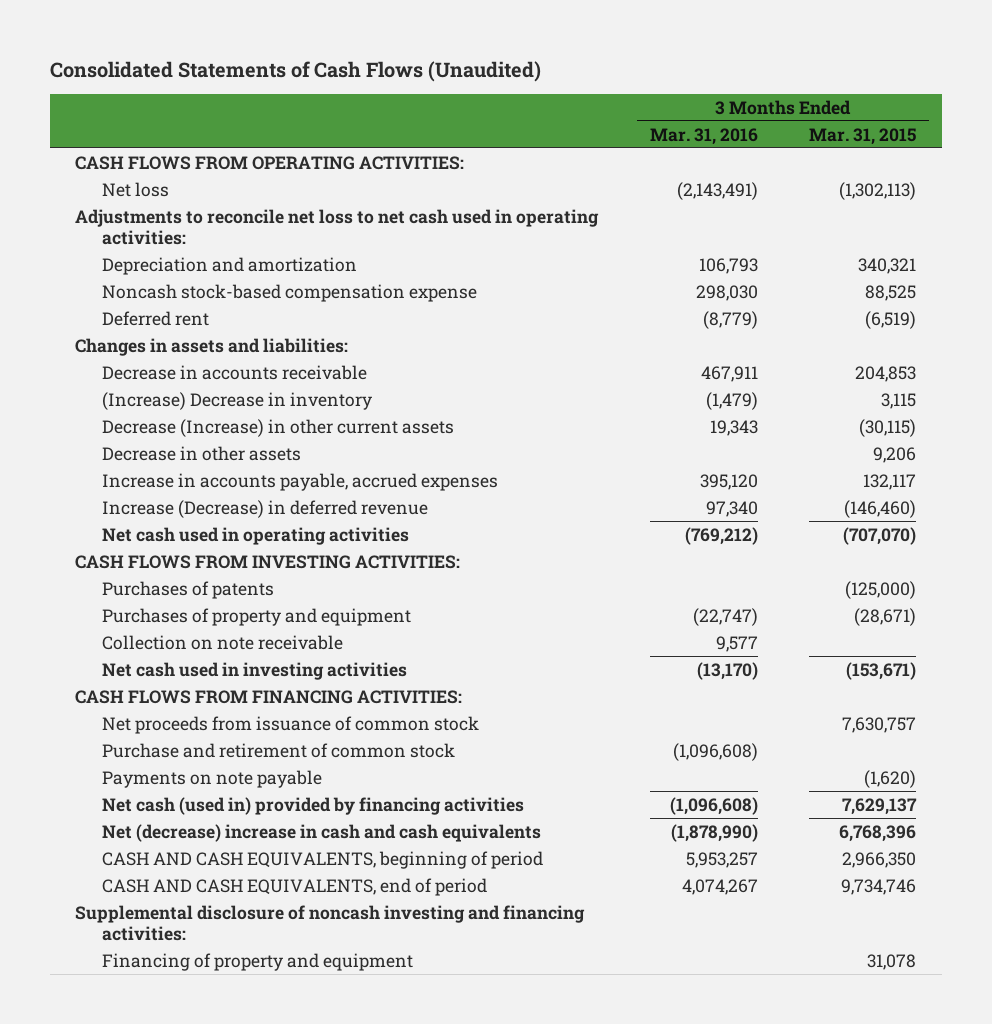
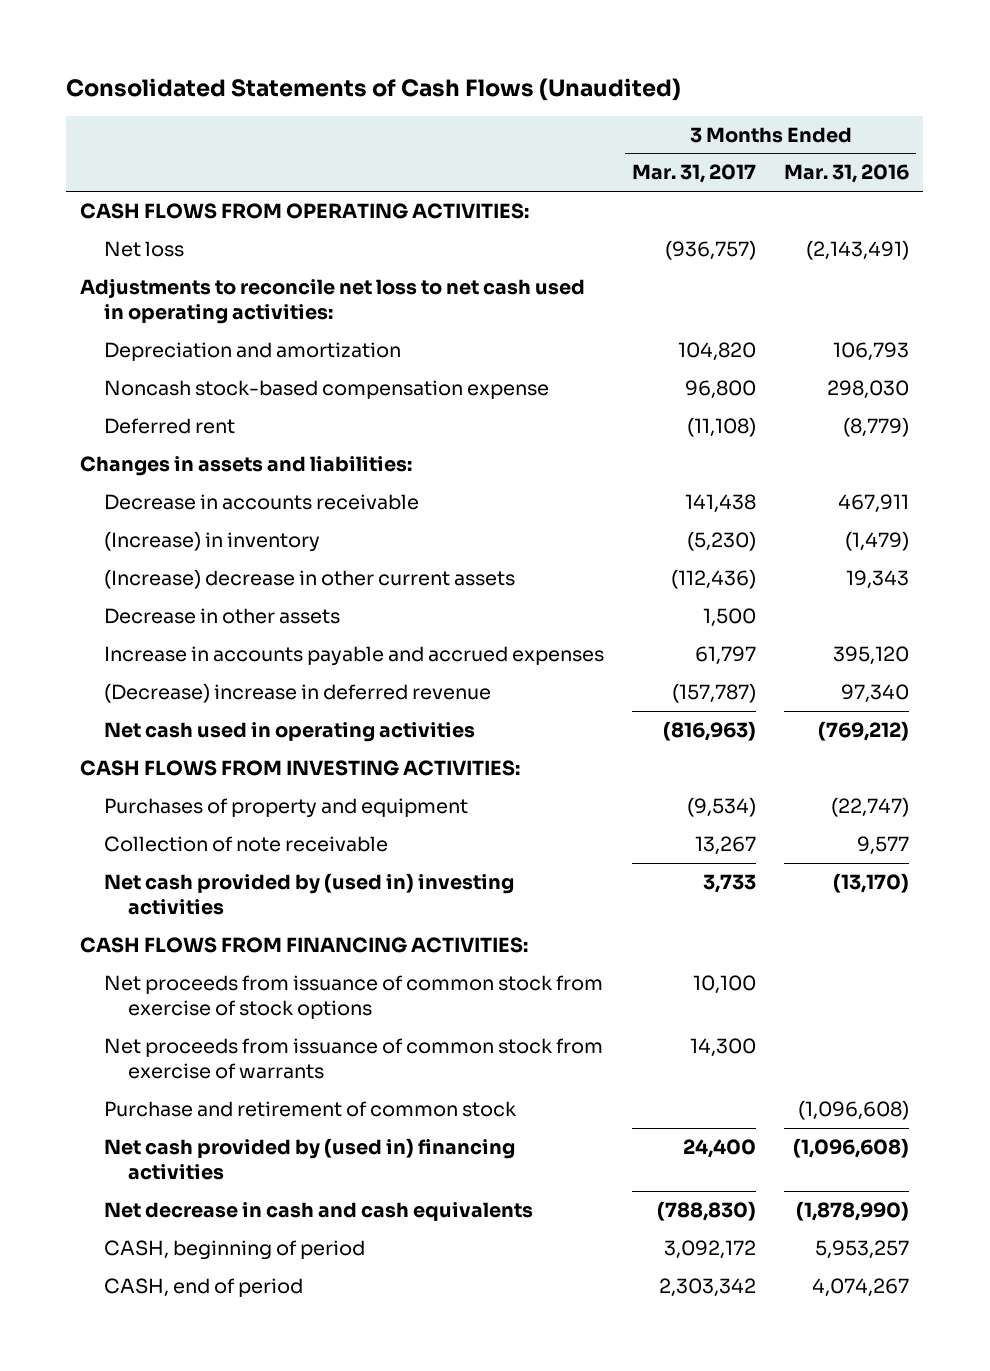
- | 3 Months Ended Mar. 31, 2016 | 3 Months Ended Mar. 31, 2015
+ | 3 Months Ended Mar. 31, 2017 | 3 Months Ended Mar. 31, 2016
- (Increase) Decrease in inventory | (1,479) | 3,115
- Decrease (Increase) in other current assets | 19,343 | (30,115)
+ (Increase) in inventory | (5,230) | (1,479)
+ (Increase) decrease in other current assets | (112,436) | 19,343
- Increase in accounts payable, accrued expenses | 395,120 | 132,117
- Increase (Decrease) in deferred revenue | 97,340 | (146,460)
+ Increase in accounts payable and accrued expenses | 61,797 | 395,120
+ (Decrease) increase in deferred revenue | (157,787) | 97,340
- Purchases of patents | | (125,000)
- Collection on note receivable | 9,577 |
- Net cash used in investing activities | (13,170) | (153,671)
+ Collection of note receivable | 13,267 | 9,577
+ Net cash provided by (used in) investing activities | 3,733 | (13,170)
- Net proceeds from issuance of common stock | | 7,630,757
+ Net proceeds from issuance of common stock from exercise of stock options | 10,100 |
+ Net proceeds from issuance of common stock from exercise of warrants | 14,300 |
- Payments on note payable | | (1,620)
- Net cash (used in) provided by financing activities | (1,096,608) | 7,629,137
- Net (decrease) increase in cash and cash equivalents | (1,878,990) | 6,768,396
- CASH AND CASH EQUIVALENTS, beginning of period | 5,953,257 | 2,966,350
- CASH AND CASH EQUIVALENTS, end of period | 4,074,267 | 9,734,746
- Supplemental disclosure of noncash investing and financing activities:
- Financing of property and equipment | | 31,078
+ Net cash provided by (used in) financing activities | 24,400 | (1,096,608)
+ Net decrease in cash and cash equivalents | (788,830) | (1,878,990)
+ CASH, beginning of period | 3,092,172 | 5,953,257
+ CASH, end of period | 2,303,342 | 4,074,267

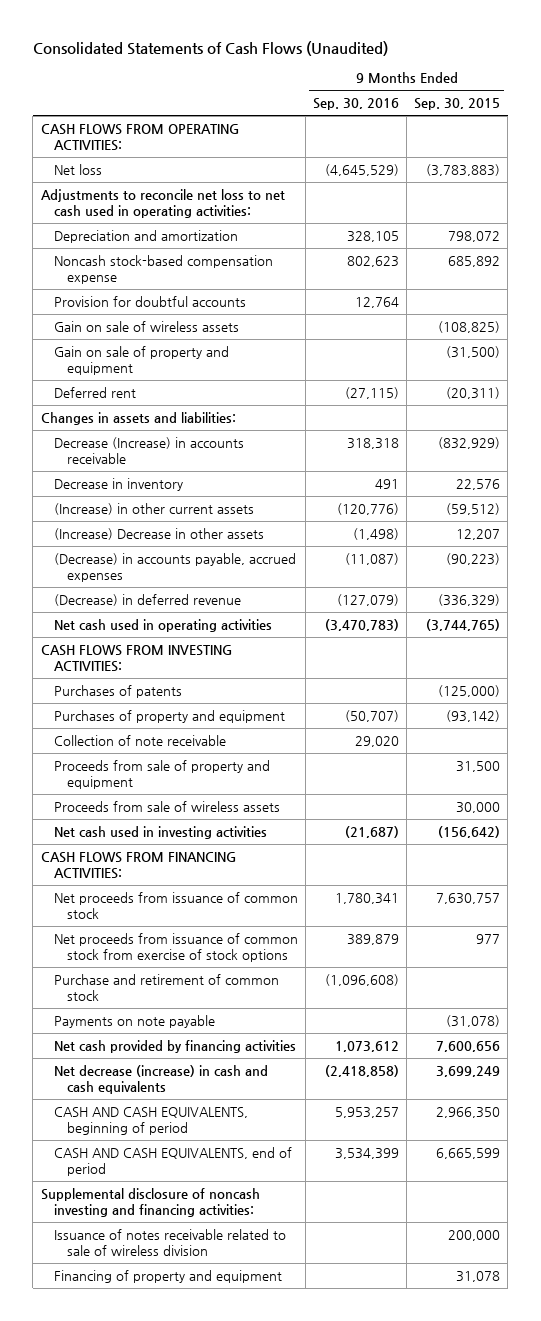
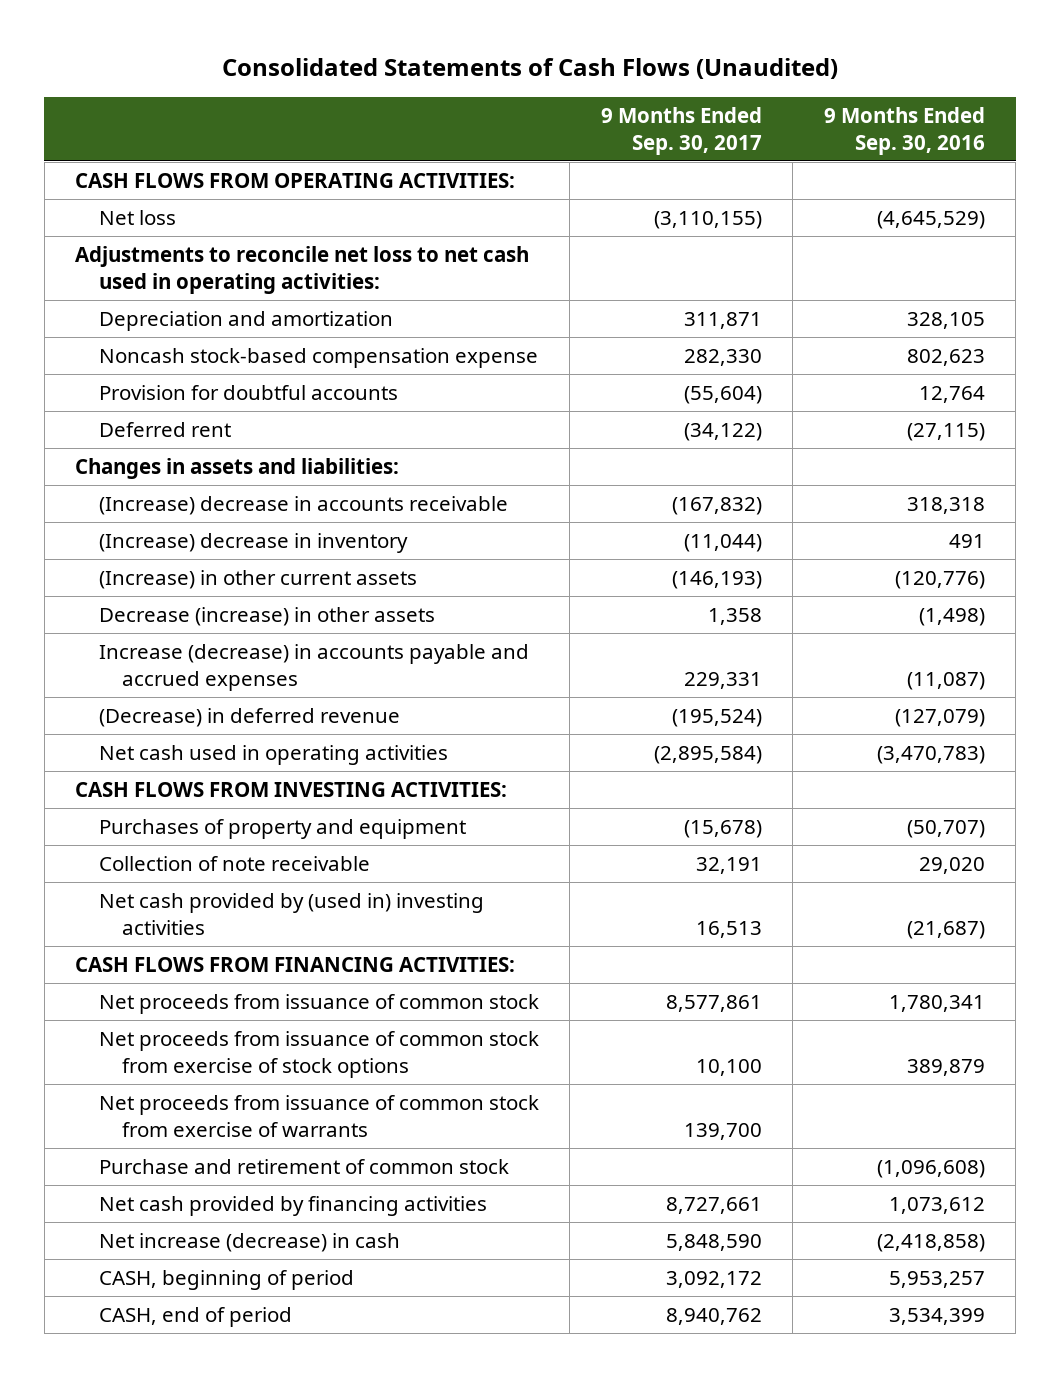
- | 9 Months Ended Sep. 30, 2016 | 9 Months Ended Sep. 30, 2015
+ | 9 Months Ended Sep. 30, 2017 | 9 Months Ended Sep. 30, 2016
- Gain on sale of wireless assets | | (108,825)
- Gain on sale of property and equipment | | (31,500)
- Decrease (Increase) in accounts receivable | 318,318 | (832,929)
- Decrease in inventory | 491 | 22,576
+ (Increase) decrease in accounts receivable | (167,832) | 318,318
+ (Increase) decrease in inventory | (11,044) | 491
- (Increase) Decrease in other assets | (1,498) | 12,207
- (Decrease) in accounts payable, accrued expenses | (11,087) | (90,223)
+ Decrease (increase) in other assets | 1,358 | (1,498)
+ Increase (decrease) in accounts payable and accrued expenses | 229,331 | (11,087)
- Purchases of patents | | (125,000)
- Proceeds from sale of property and equipment | | 31,500
- Proceeds from sale of wireless assets | | 30,000
- Net cash used in investing activities | (21,687) | (156,642)
+ Net cash provided by (used in) investing activities | 16,513 | (21,687)
+ Net proceeds from issuance of common stock from exercise of warrants | 139,700 |
- Payments on note payable | | (31,078)
- Net decrease (increase) in cash and cash equivalents | (2,418,858) | 3,699,249
- CASH AND CASH EQUIVALENTS, beginning of period | 5,953,257 | 2,966,350
- CASH AND CASH EQUIVALENTS, end of period | 3,534,399 | 6,665,599
- Supplemental disclosure of noncash investing and financing activities:
- Issuance of notes receivable related to sale of wireless division | | 200,000
- Financing of property and equipment | | 31,078
+ Net increase (decrease) in cash | 5,848,590 | (2,418,858)
+ CASH, beginning of period | 3,092,172 | 5,953,257
+ CASH, end of period | 8,940,762 | 3,534,399

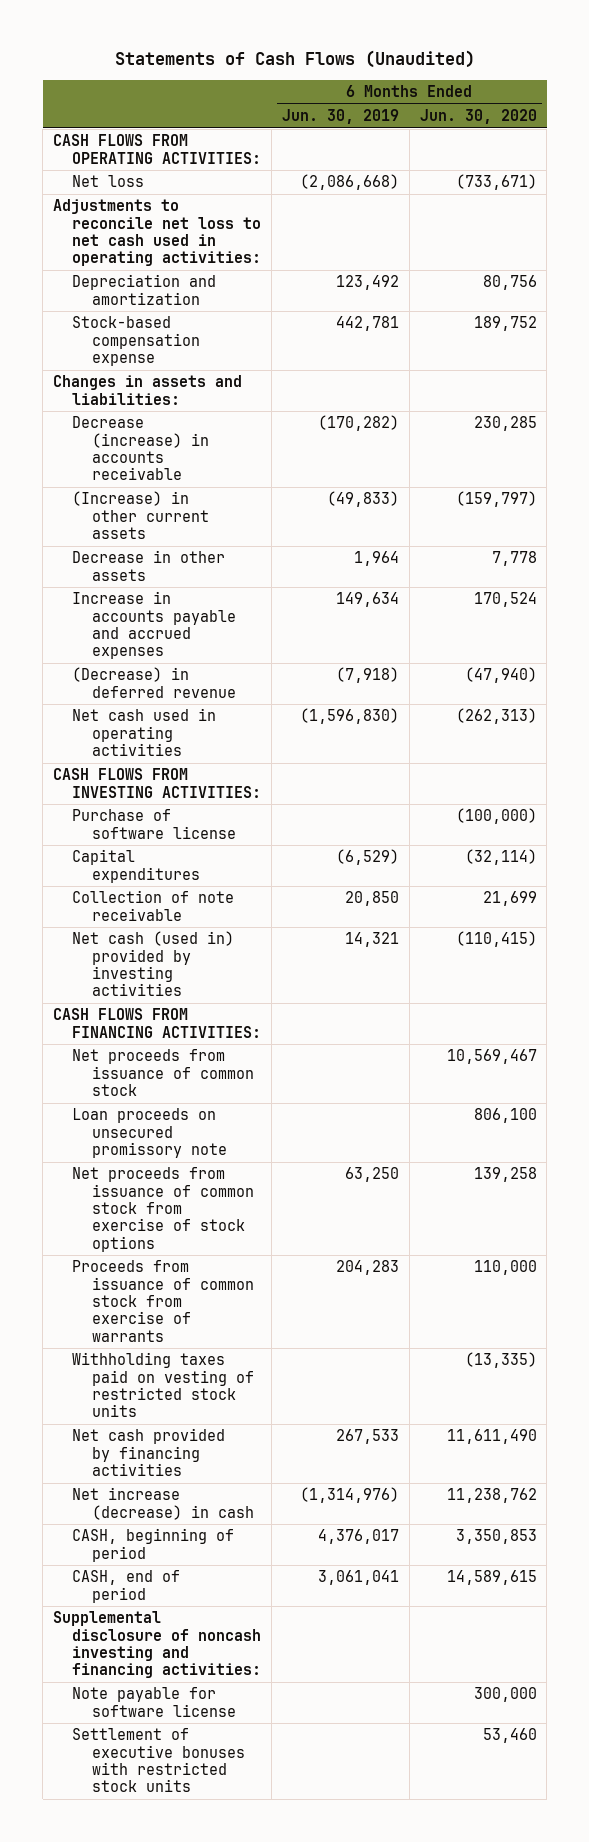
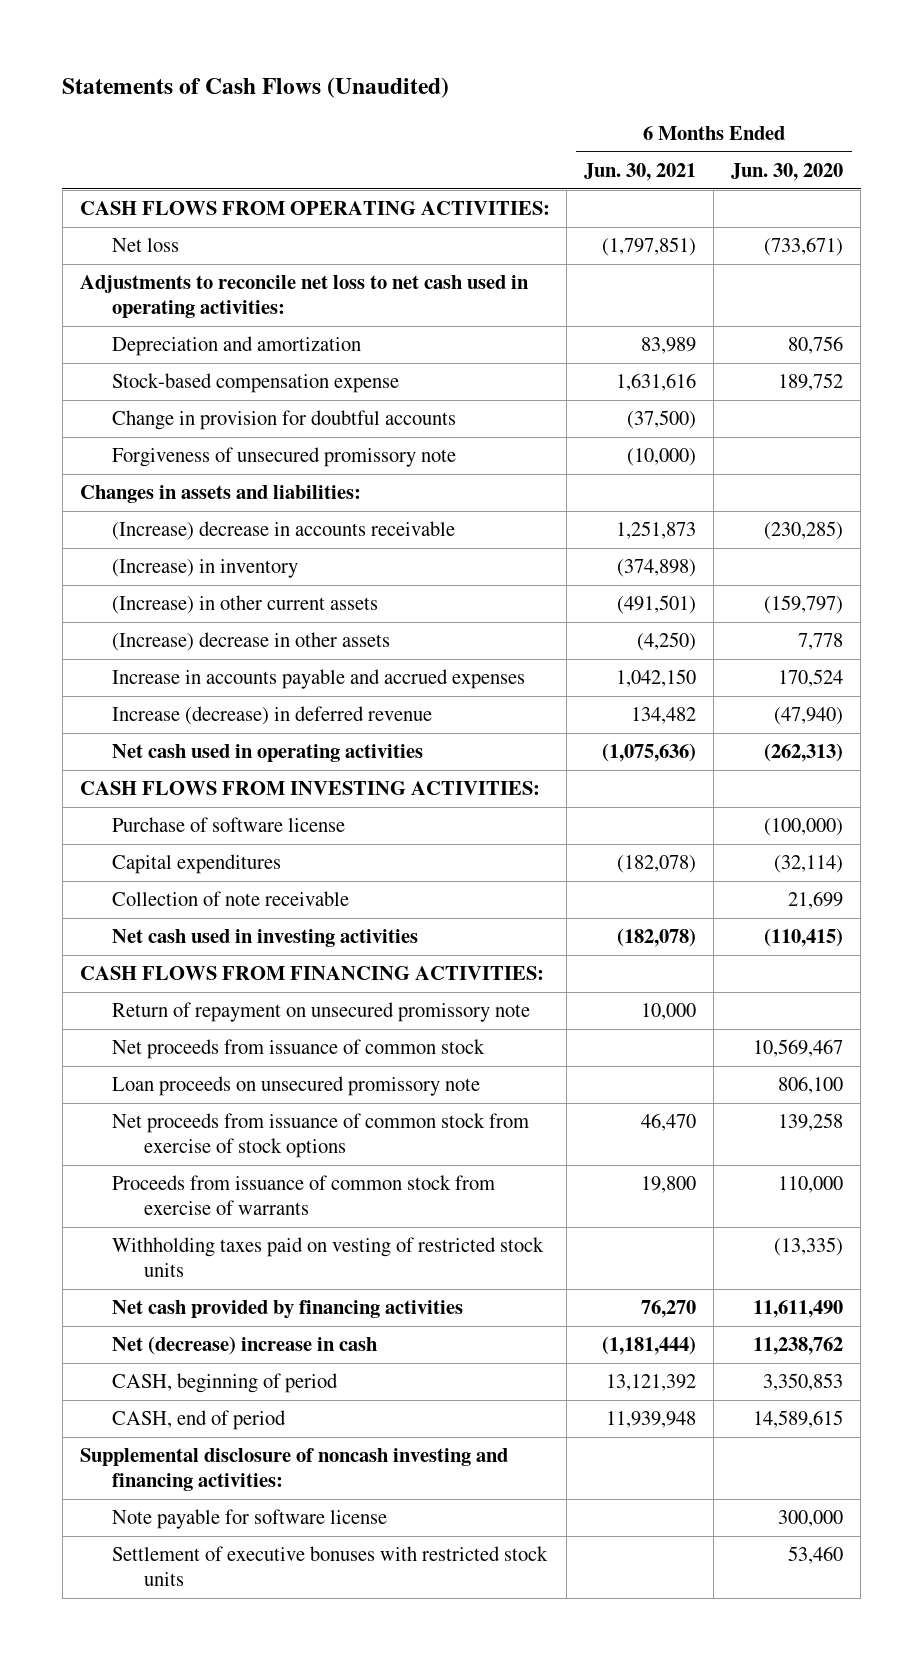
- | 6 Months Ended Jun. 30, 2019 | 6 Months Ended Jun. 30, 2020
+ | 6 Months Ended Jun. 30, 2021 | 6 Months Ended Jun. 30, 2020
+ Change in provision for doubtful accounts | (37,500) |
+ Forgiveness of unsecured promissory note | (10,000) |
- Decrease (increase) in accounts receivable | (170,282) | 230,285
+ (Increase) decrease in accounts receivable | 1,251,873 | (230,285)
+ (Increase) in inventory | (374,898) |
- Decrease in other assets | 1,964 | 7,778
+ (Increase) decrease in other assets | (4,250) | 7,778
- (Decrease) in deferred revenue | (7,918) | (47,940)
+ Increase (decrease) in deferred revenue | 134,482 | (47,940)
- Net cash (used in) provided by investing activities | 14,321 | (110,415)
+ Net cash used in investing activities | (182,078) | (110,415)
+ Return of repayment on unsecured promissory note | 10,000 |
- Net increase (decrease) in cash | (1,314,976) | 11,238,762
+ Net (decrease) increase in cash | (1,181,444) | 11,238,762

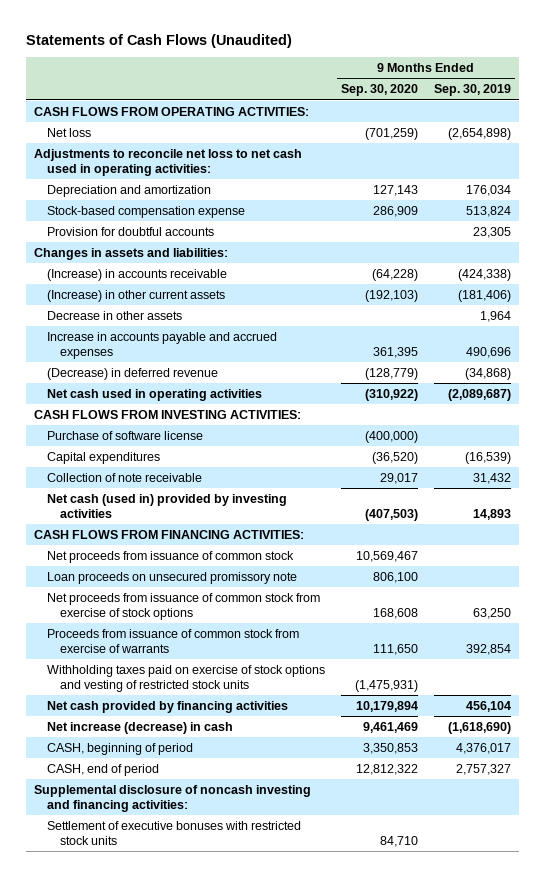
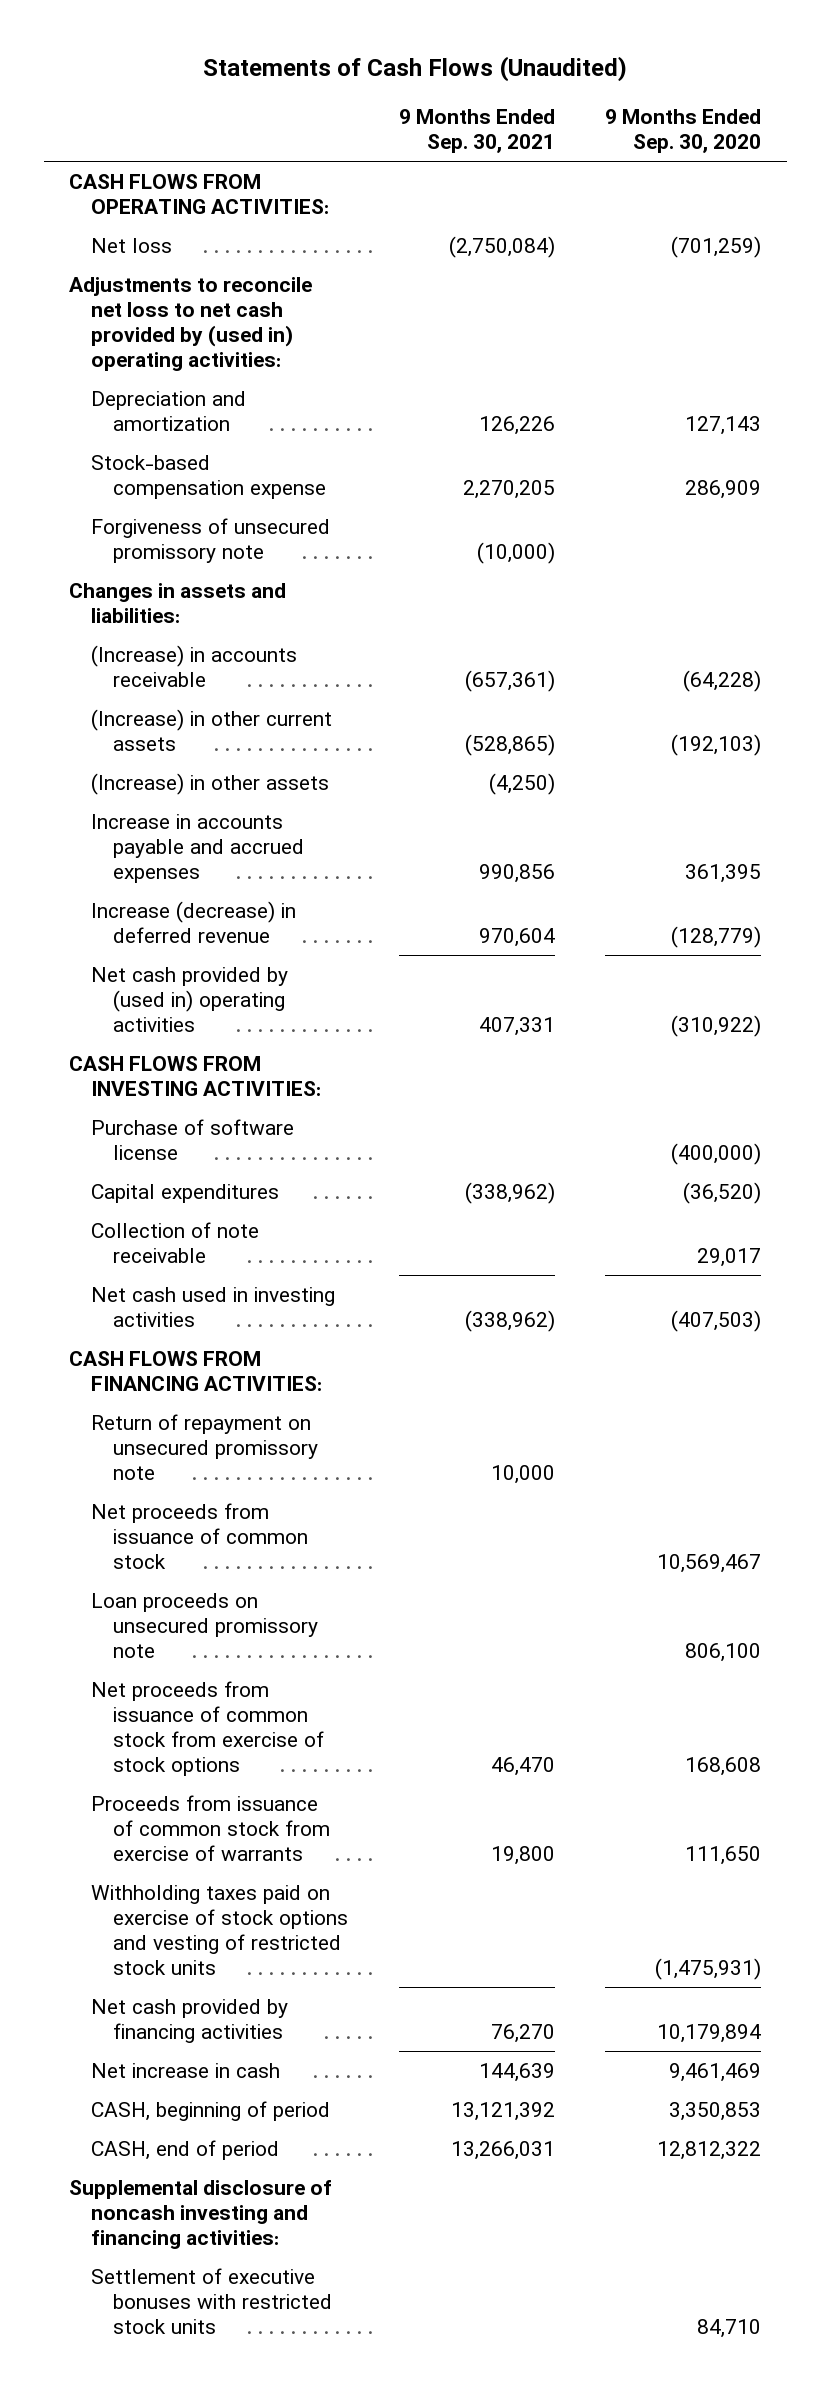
- | 9 Months Ended Sep. 30, 2020 | 9 Months Ended Sep. 30, 2019
+ | 9 Months Ended Sep. 30, 2021 | 9 Months Ended Sep. 30, 2020
- Adjustments to reconcile net loss to net cash used in operating activities:
+ Adjustments to reconcile net loss to net cash provided by (used in) operating activities:
- Provision for doubtful accounts | | 23,305
+ Forgiveness of unsecured promissory note | (10,000) |
- Decrease in other assets | | 1,964
+ (Increase) in other assets | (4,250) |
- (Decrease) in deferred revenue | (128,779) | (34,868)
- Net cash used in operating activities | (310,922) | (2,089,687)
+ Increase (decrease) in deferred revenue | 970,604 | (128,779)
+ Net cash provided by (used in) operating activities | 407,331 | (310,922)
- Net cash (used in) provided by investing activities | (407,503) | 14,893
+ Net cash used in investing activities | (338,962) | (407,503)
+ Return of repayment on unsecured promissory note | 10,000 |
- Net increase (decrease) in cash | 9,461,469 | (1,618,690)
+ Net increase in cash | 144,639 | 9,461,469

